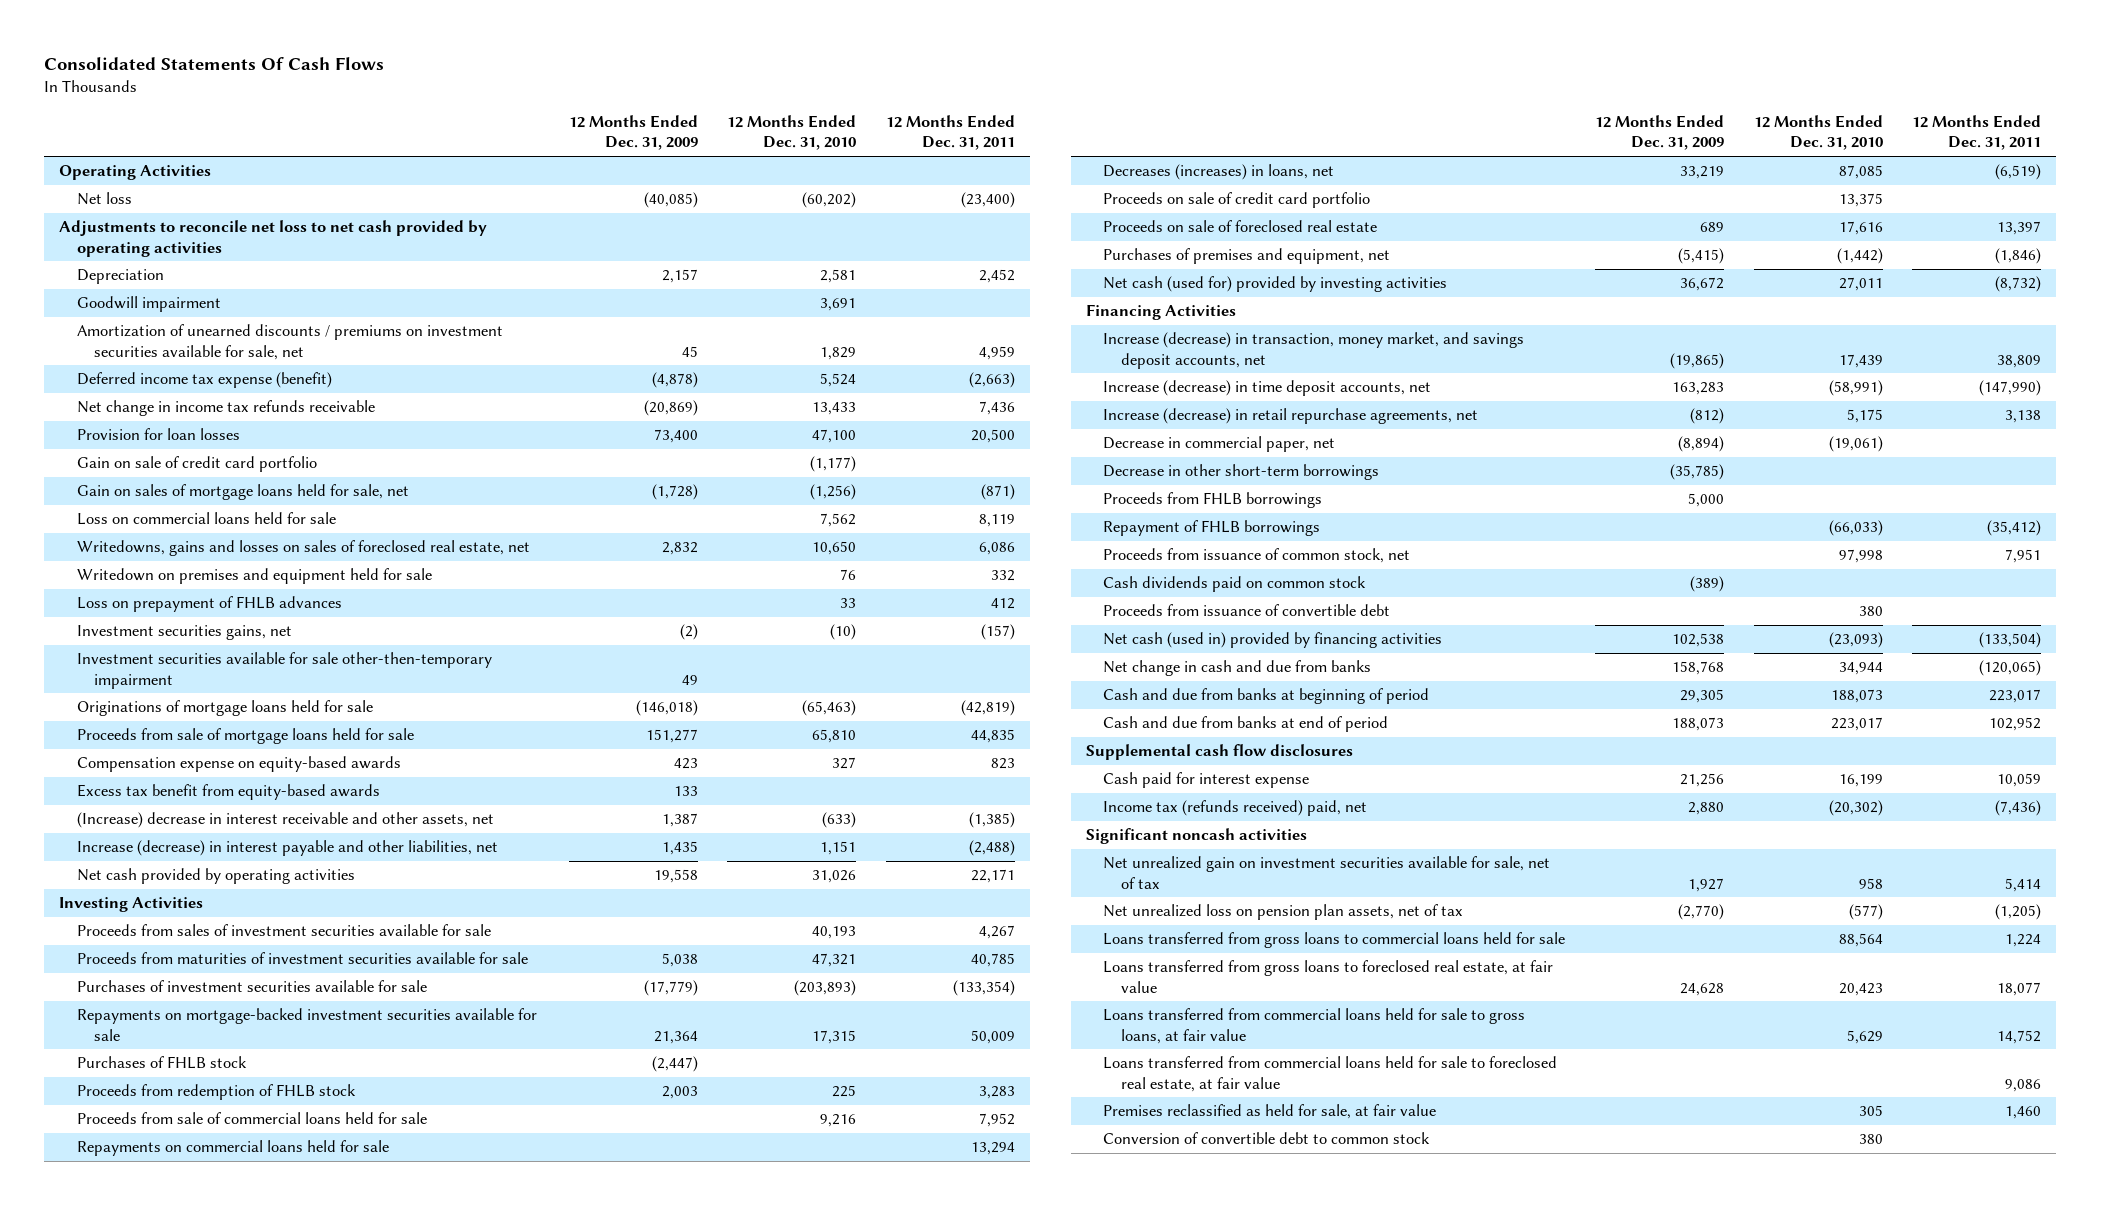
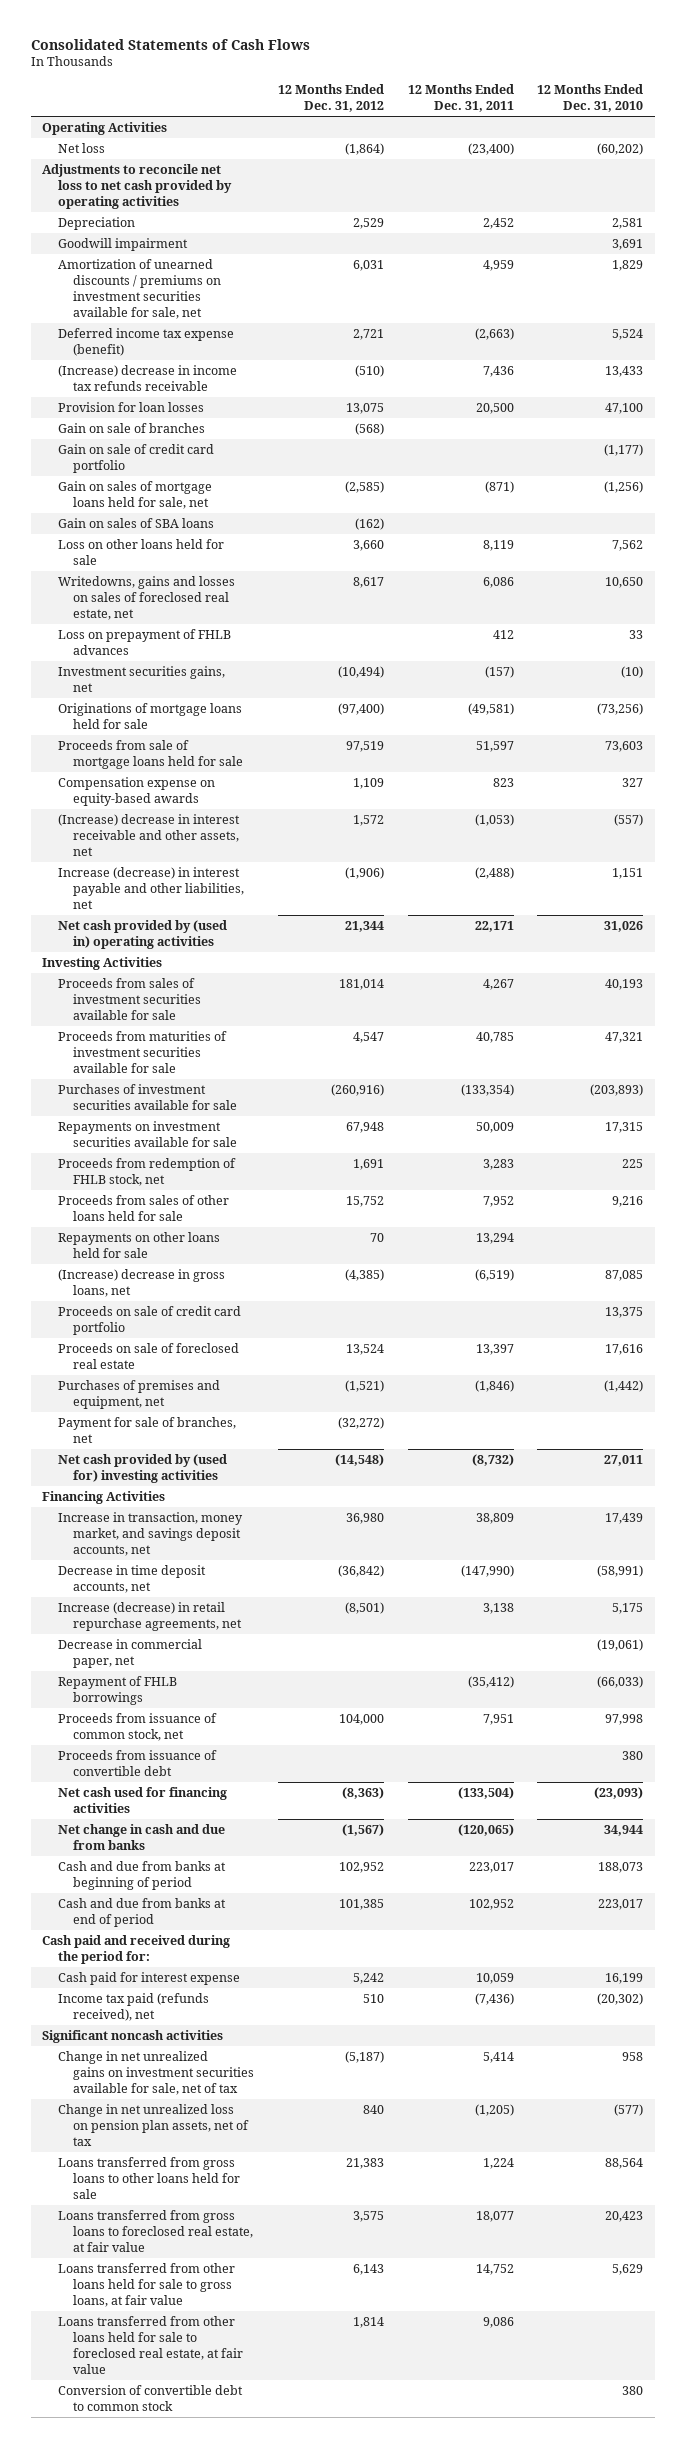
- Consolidated Statements Of Cash Flows
+ Consolidated Statements of Cash Flows
- | 12 Months Ended Dec. 31, 2009 | 12 Months Ended Dec. 31, 2010 | 12 Months Ended Dec. 31, 2011
+ | 12 Months Ended Dec. 31, 2012 | 12 Months Ended Dec. 31, 2011 | 12 Months Ended Dec. 31, 2010
- Net change in income tax refunds receivable | (20,869) | 13,433 | 7,436
+ (Increase) decrease in income tax refunds receivable | (510) | 7,436 | 13,433
+ Gain on sale of branches | (568) | |
- Loss on commercial loans held for sale | | 7,562 | 8,119
+ Gain on sales of SBA loans | (162) | |
+ Loss on other loans held for sale | 3,660 | 8,119 | 7,562
- Writedown on premises and equipment held for sale | | 76 | 332
- Investment securities available for sale other-then-temporary impairment | 49 | |
- Originations of mortgage loans held for sale | (146,018) | (65,463) | (42,819)
- Proceeds from sale of mortgage loans held for sale | 151,277 | 65,810 | 44,835
+ Originations of mortgage loans held for sale | (97,400) | (49,581) | (73,256)
+ Proceeds from sale of mortgage loans held for sale | 97,519 | 51,597 | 73,603
- Excess tax benefit from equity-based awards | 133 | |
- (Increase) decrease in interest receivable and other assets, net | 1,387 | (633) | (1,385)
+ (Increase) decrease in interest receivable and other assets, net | 1,572 | (1,053) | (557)
- Net cash provided by operating activities | 19,558 | 31,026 | 22,171
+ Net cash provided by (used in) operating activities | 21,344 | 22,171 | 31,026
- Repayments on mortgage-backed investment securities available for sale | 21,364 | 17,315 | 50,009
- Purchases of FHLB stock | (2,447) | |
- Proceeds from redemption of FHLB stock | 2,003 | 225 | 3,283
- Proceeds from sale of commercial loans held for sale | | 9,216 | 7,952
- Repayments on commercial loans held for sale | | | 13,294
- Decreases (increases) in loans, net | 33,219 | 87,085 | (6,519)
+ Repayments on investment securities available for sale | 67,948 | 50,009 | 17,315
+ Proceeds from redemption of FHLB stock, net | 1,691 | 3,283 | 225
+ Proceeds from sales of other loans held for sale | 15,752 | 7,952 | 9,216
+ Repayments on other loans held for sale | 70 | 13,294 |
+ (Increase) decrease in gross loans, net | (4,385) | (6,519) | 87,085
- Net cash (used for) provided by investing activities | 36,672 | 27,011 | (8,732)
+ Payment for sale of branches, net | (32,272) | |
+ Net cash provided by (used for) investing activities | (14,548) | (8,732) | 27,011
- Increase (decrease) in transaction, money market, and savings deposit accounts, net | (19,865) | 17,439 | 38,809
- Increase (decrease) in time deposit accounts, net | 163,283 | (58,991) | (147,990)
+ Increase in transaction, money market, and savings deposit accounts, net | 36,980 | 38,809 | 17,439
+ Decrease in time deposit accounts, net | (36,842) | (147,990) | (58,991)
- Decrease in other short-term borrowings | (35,785) | |
- Proceeds from FHLB borrowings | 5,000 | |
- Cash dividends paid on common stock | (389) | |
- Net cash (used in) provided by financing activities | 102,538 | (23,093) | (133,504)
+ Net cash used for financing activities | (8,363) | (133,504) | (23,093)
- Supplemental cash flow disclosures
+ Cash paid and received during the period for:
- Income tax (refunds received) paid, net | 2,880 | (20,302) | (7,436)
+ Income tax paid (refunds received), net | 510 | (7,436) | (20,302)
- Net unrealized gain on investment securities available for sale, net of tax | 1,927 | 958 | 5,414
- Net unrealized loss on pension plan assets, net of tax | (2,770) | (577) | (1,205)
- Loans transferred from gross loans to commercial loans held for sale | | 88,564 | 1,224
+ Change in net unrealized gains on investment securities available for sale, net of tax | (5,187) | 5,414 | 958
+ Change in net unrealized loss on pension plan assets, net of tax | 840 | (1,205) | (577)
+ Loans transferred from gross loans to other loans held for sale | 21,383 | 1,224 | 88,564
- Loans transferred from commercial loans held for sale to gross loans, at fair value | | 5,629 | 14,752
- Loans transferred from commercial loans held for sale to foreclosed real estate, at fair value | | | 9,086
- Premises reclassified as held for sale, at fair value | | 305 | 1,460
+ Loans transferred from other loans held for sale to gross loans, at fair value | 6,143 | 14,752 | 5,629
+ Loans transferred from other loans held for sale to foreclosed real estate, at fair value | 1,814 | 9,086 |

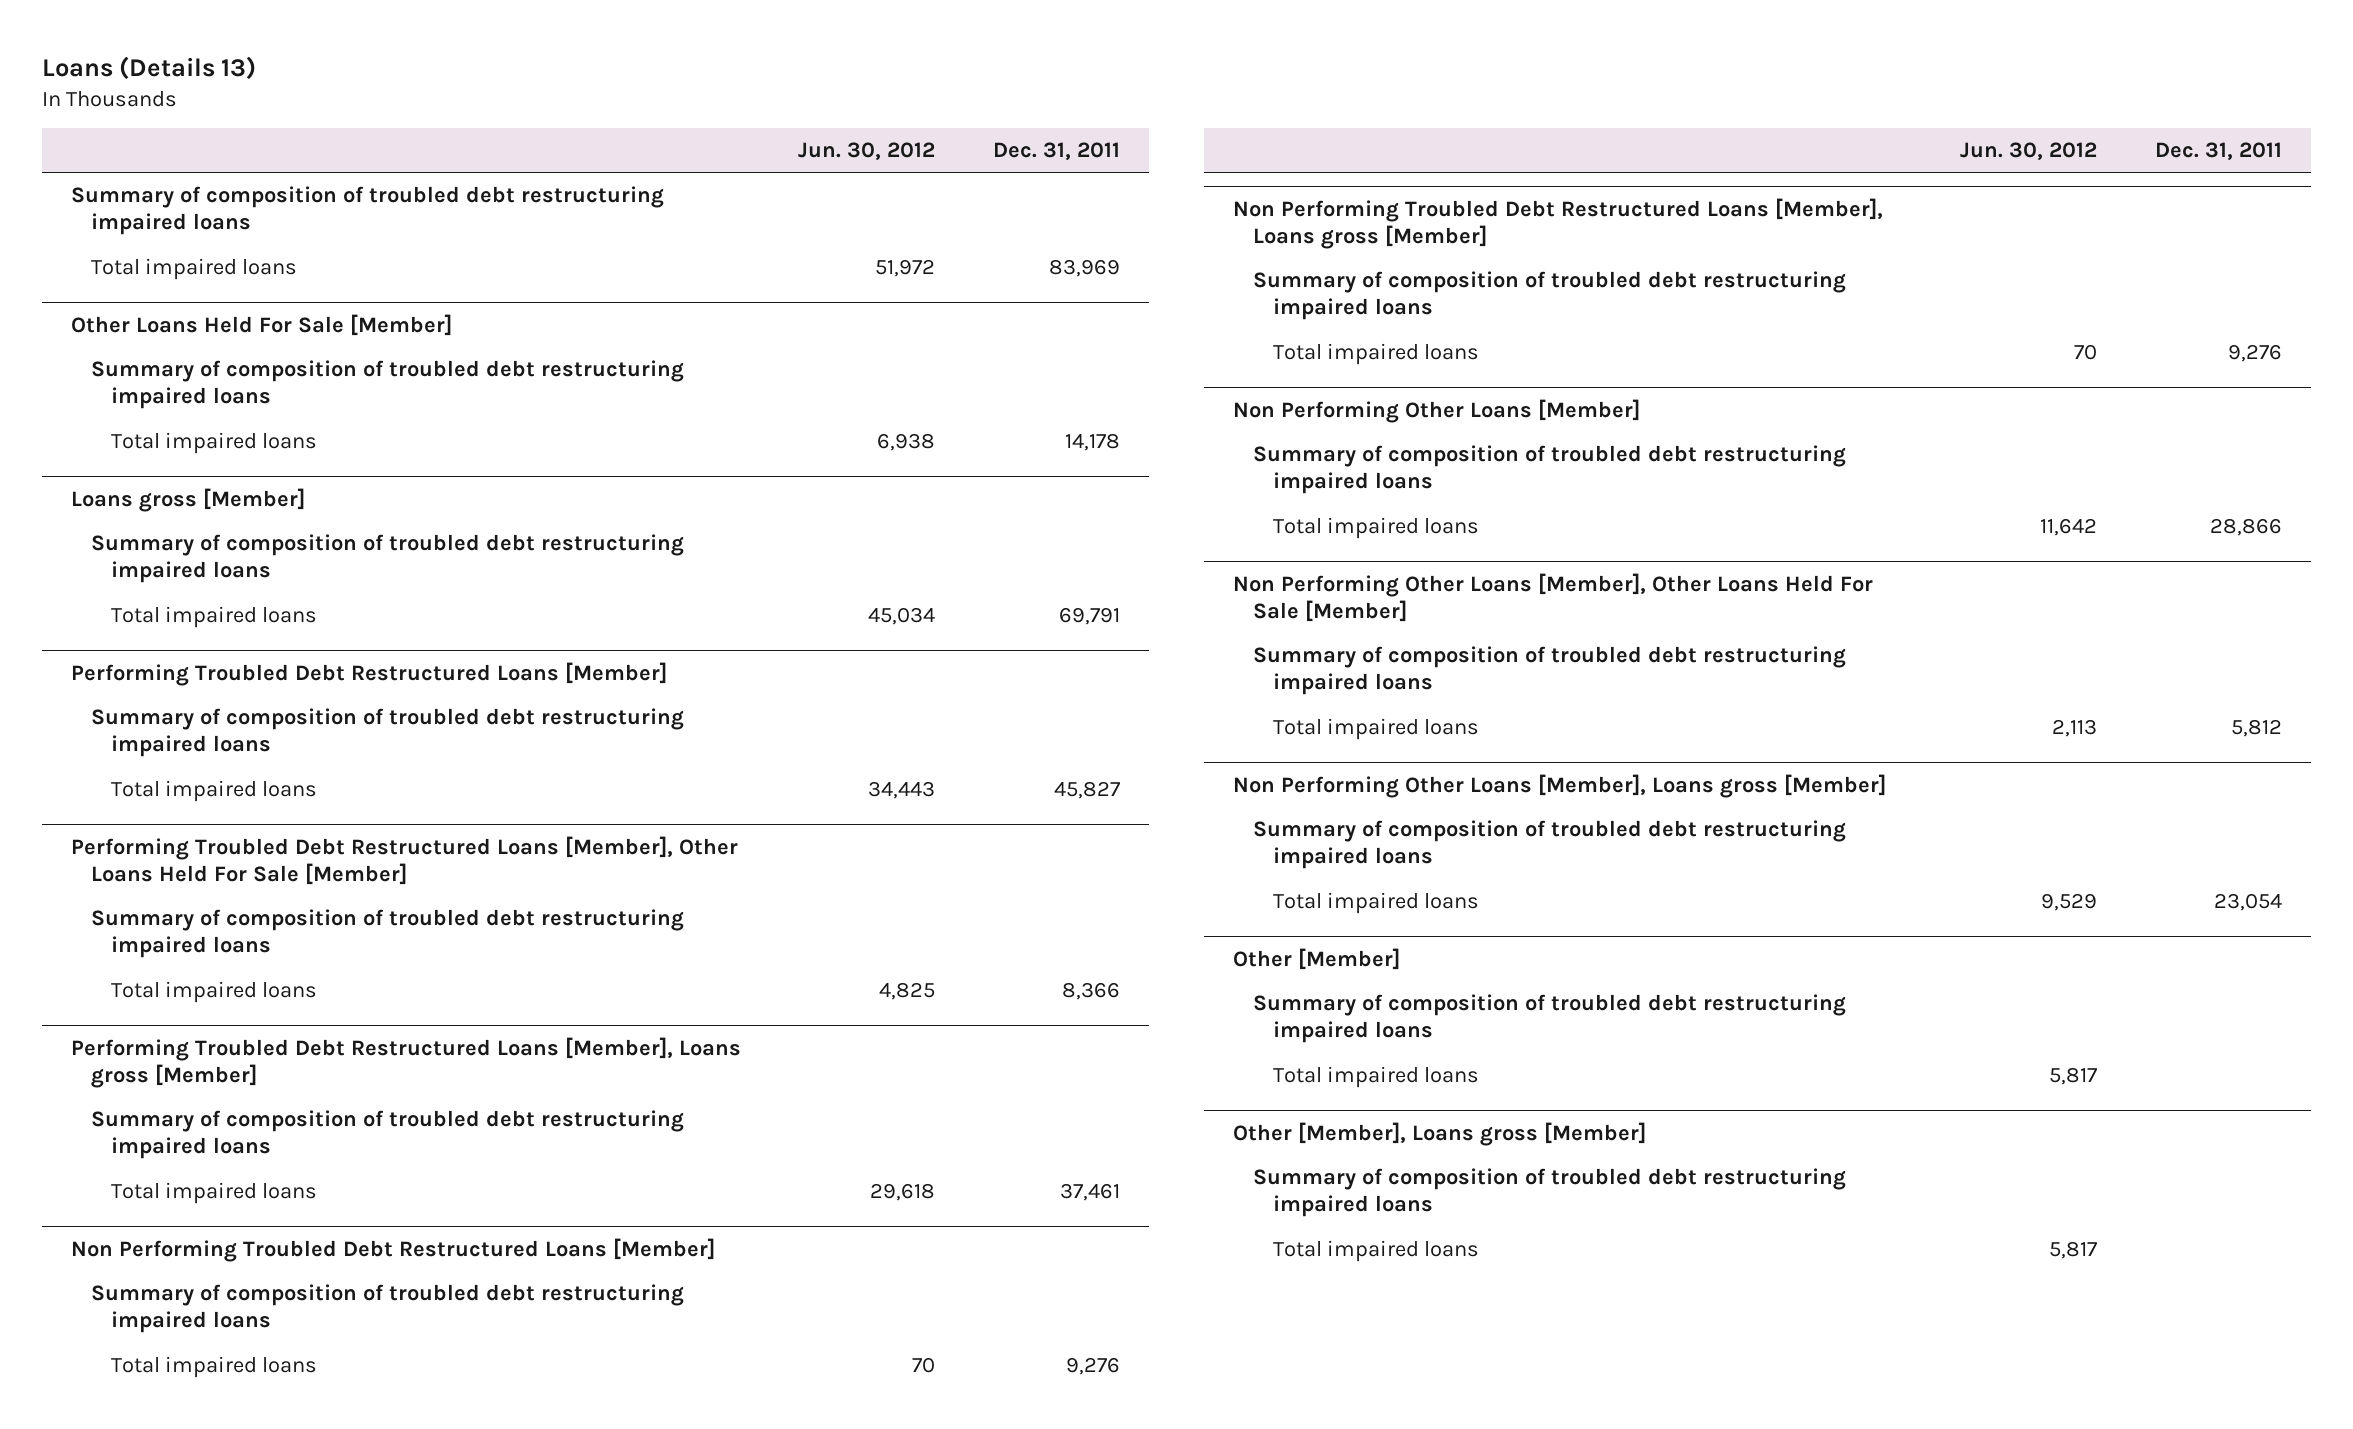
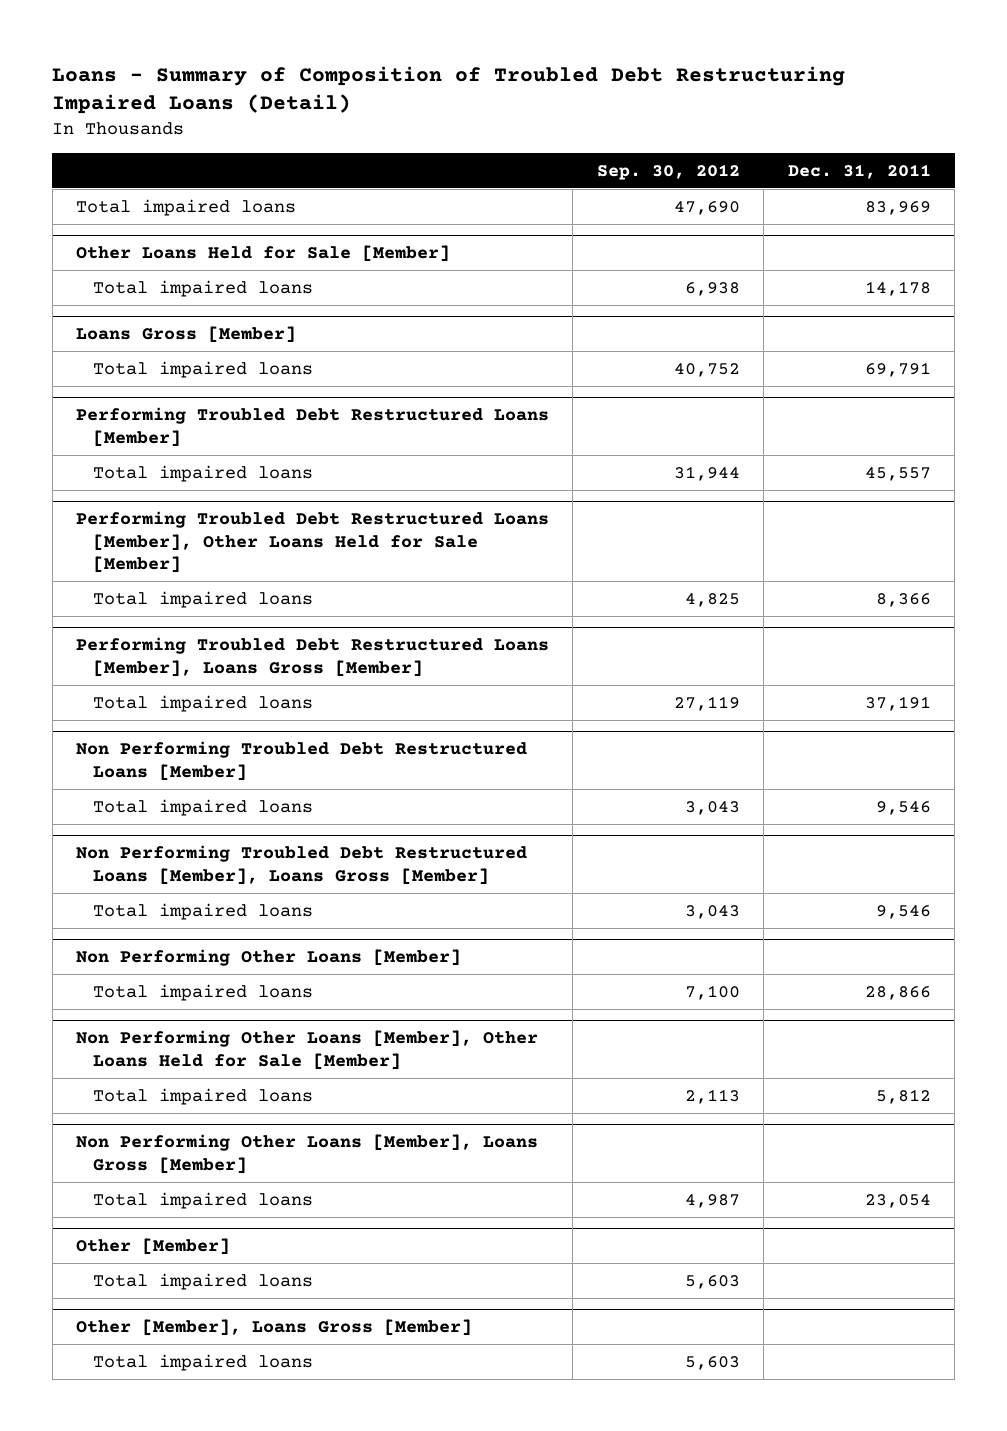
- Loans (Details 13)
+ Loans - Summary of Composition of Troubled Debt Restructuring Impaired Loans (Detail)
- | Jun. 30, 2012 | Dec. 31, 2011
+ | Sep. 30, 2012 | Dec. 31, 2011
- Summary of composition of troubled debt restructuring impaired loans
- Other Loans Held For Sale [Member]
- Summary of composition of troubled debt restructuring impaired loans
+ Other Loans Held for Sale [Member]
- Loans gross [Member]
- Summary of composition of troubled debt restructuring impaired loans
+ Loans Gross [Member]
@ Performing Troubled Debt Restructured Loans [Member]
- Summary of composition of troubled debt restructuring impaired loans
- Total impaired loans | 34,443 | 45,827
- Performing Troubled Debt Restructured Loans [Member], Other Loans Held For Sale [Member]
- Summary of composition of troubled debt restructuring impaired loans
@ Performing Troubled Debt Restructured Loans [Member]
+ Total impaired loans | 31,944 | 45,557
+ Performing Troubled Debt Restructured Loans [Member], Other Loans Held for Sale [Member]
- Performing Troubled Debt Restructured Loans [Member], Loans gross [Member]
- Summary of composition of troubled debt restructuring impaired loans
- Total impaired loans | 29,618 | 37,461
+ Performing Troubled Debt Restructured Loans [Member], Loans Gross [Member]
+ Total impaired loans | 27,119 | 37,191
@ Non Performing Troubled Debt Restructured Loans [Member]
- Summary of composition of troubled debt restructuring impaired loans
- Total impaired loans | 70 | 9,276
- Non Performing Troubled Debt Restructured Loans [Member], Loans gross [Member]
- Summary of composition of troubled debt restructuring impaired loans
- Total impaired loans | 70 | 9,276
@ Non Performing Troubled Debt Restructured Loans [Member]
+ Total impaired loans | 3,043 | 9,546
+ Non Performing Troubled Debt Restructured Loans [Member], Loans Gross [Member]
+ Total impaired loans | 3,043 | 9,546
@ Non Performing Other Loans [Member]
- Summary of composition of troubled debt restructuring impaired loans
- Non Performing Other Loans [Member], Other Loans Held For Sale [Member]
- Summary of composition of troubled debt restructuring impaired loans
+ Non Performing Other Loans [Member], Other Loans Held for Sale [Member]
- Non Performing Other Loans [Member], Loans gross [Member]
- Summary of composition of troubled debt restructuring impaired loans
+ Non Performing Other Loans [Member], Loans Gross [Member]
@ Other [Member]
- Summary of composition of troubled debt restructuring impaired loans
- Other [Member], Loans gross [Member]
- Summary of composition of troubled debt restructuring impaired loans
+ Other [Member], Loans Gross [Member]

